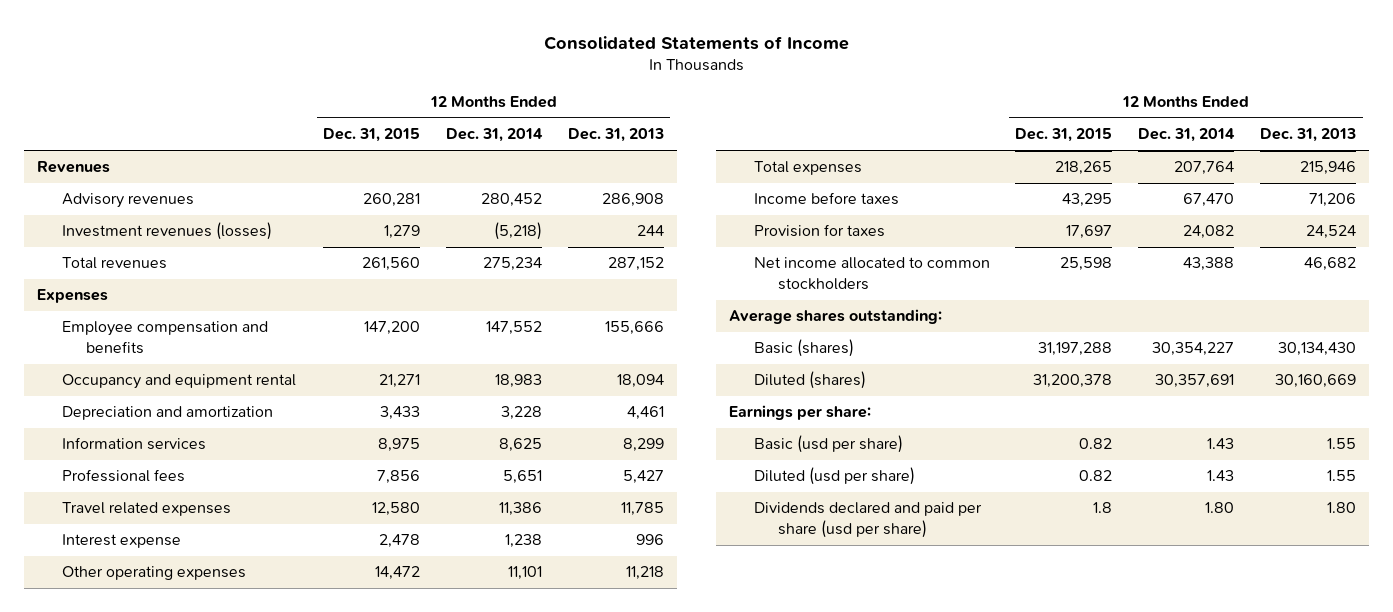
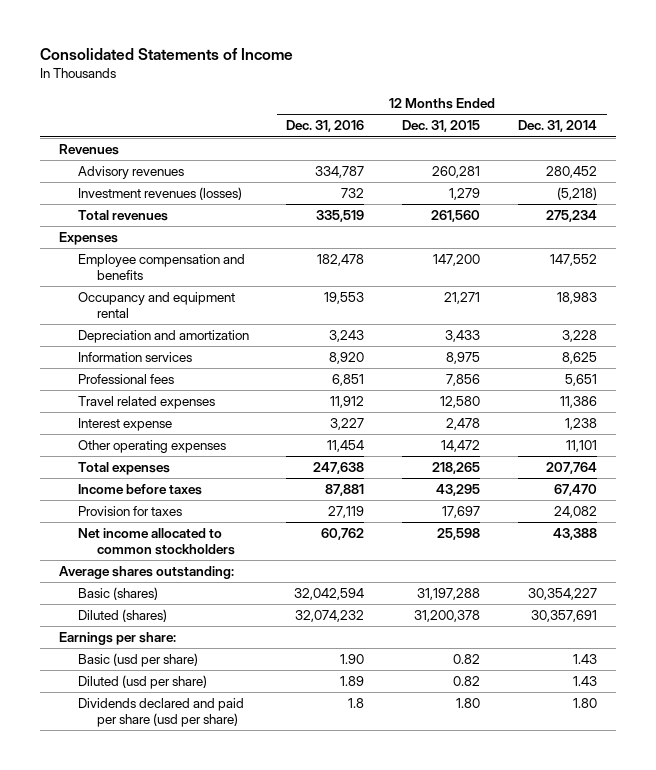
- | 12 Months Ended Dec. 31, 2015 | 12 Months Ended Dec. 31, 2014 | 12 Months Ended Dec. 31, 2013
+ | 12 Months Ended Dec. 31, 2016 | 12 Months Ended Dec. 31, 2015 | 12 Months Ended Dec. 31, 2014
- Dividends declared and paid per share (usd per share) | 1.8 | 1.80 | 1.80
+ Dividends declared and paid per share (usd per share) | 1.8 | 1.80 | 1.80

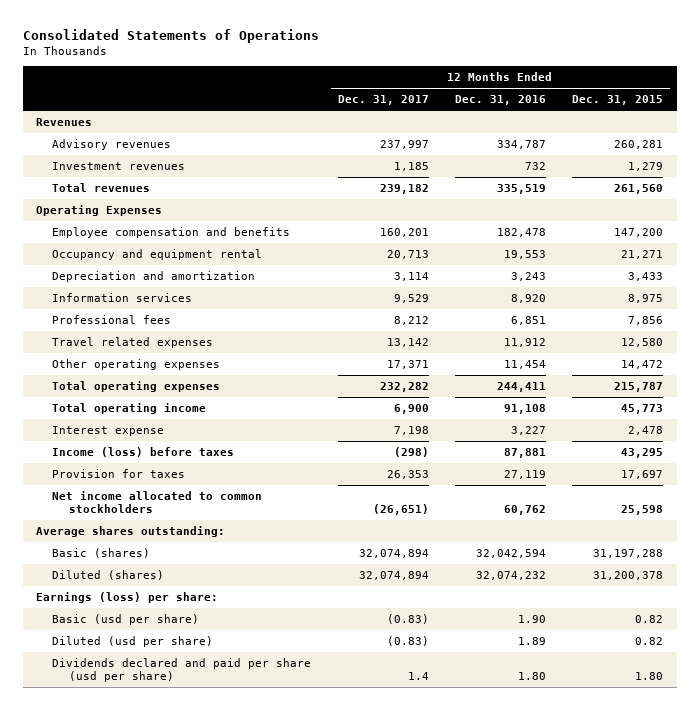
- Consolidated Statements of Income
+ Consolidated Statements of Operations
- | 12 Months Ended Dec. 31, 2016 | 12 Months Ended Dec. 31, 2015 | 12 Months Ended Dec. 31, 2014
+ | 12 Months Ended Dec. 31, 2017 | 12 Months Ended Dec. 31, 2016 | 12 Months Ended Dec. 31, 2015
- Investment revenues (losses) | 732 | 1,279 | (5,218)
+ Investment revenues | 1,185 | 732 | 1,279
- Expenses
+ Operating Expenses
- Total expenses | 247,638 | 218,265 | 207,764
- Income before taxes | 87,881 | 43,295 | 67,470
+ Total operating expenses | 232,282 | 244,411 | 215,787
+ Total operating income | 6,900 | 91,108 | 45,773
moved down: Interest expense | 7,198 | 3,227 | 2,478
+ Income (loss) before taxes | (298) | 87,881 | 43,295
- Earnings per share:
+ Earnings (loss) per share:
- Dividends declared and paid per share (usd per share) | 1.8 | 1.80 | 1.80
+ Dividends declared and paid per share (usd per share) | 1.4 | 1.80 | 1.80

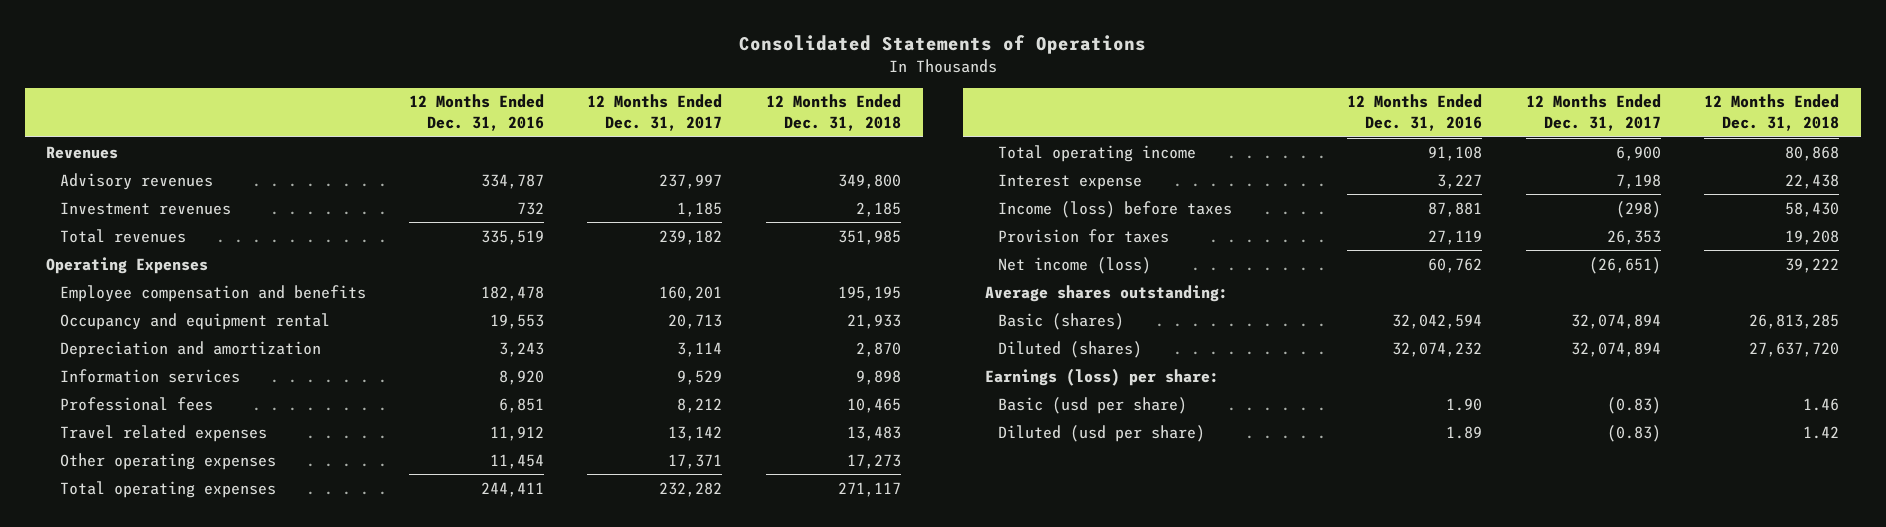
- | 12 Months Ended Dec. 31, 2017 | 12 Months Ended Dec. 31, 2016 | 12 Months Ended Dec. 31, 2015
+ | 12 Months Ended Dec. 31, 2016 | 12 Months Ended Dec. 31, 2017 | 12 Months Ended Dec. 31, 2018
- Net income allocated to common stockholders | (26,651) | 60,762 | 25,598
+ Net income (loss) | 60,762 | (26,651) | 39,222
- Dividends declared and paid per share (usd per share) | 1.4 | 1.80 | 1.80

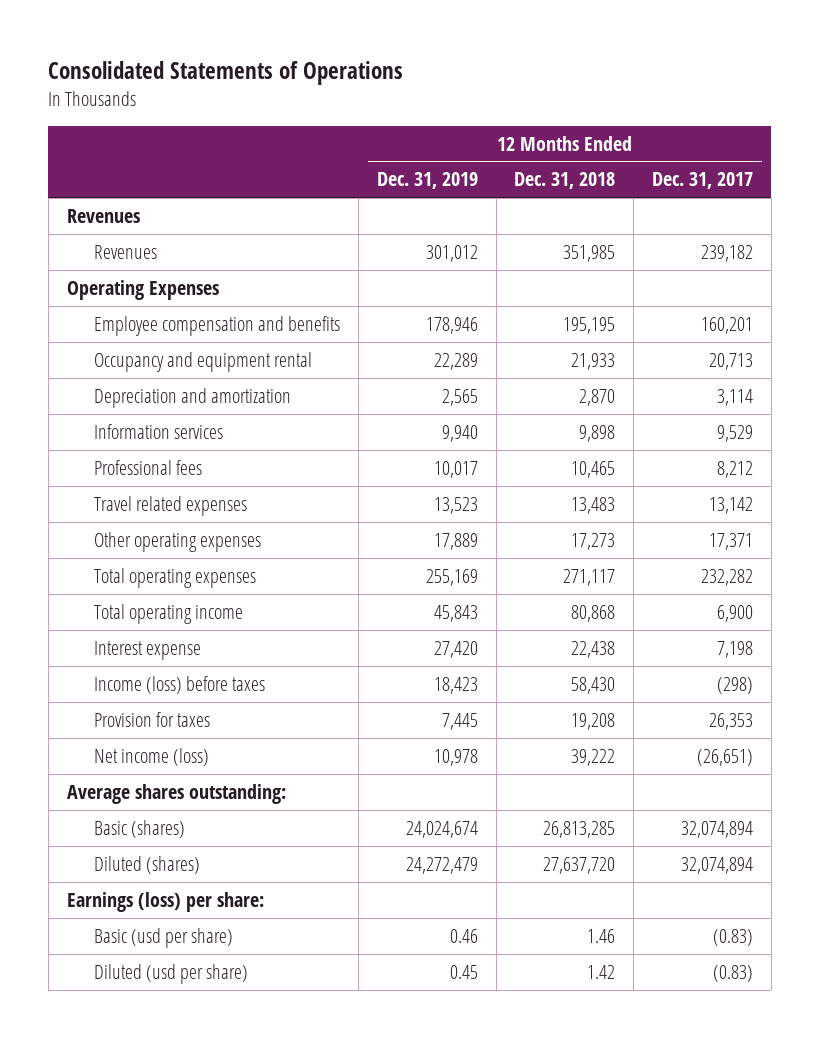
- | 12 Months Ended Dec. 31, 2016 | 12 Months Ended Dec. 31, 2017 | 12 Months Ended Dec. 31, 2018
+ | 12 Months Ended Dec. 31, 2019 | 12 Months Ended Dec. 31, 2018 | 12 Months Ended Dec. 31, 2017
- Advisory revenues | 334,787 | 237,997 | 349,800
- Investment revenues | 732 | 1,185 | 2,185
- Total revenues | 335,519 | 239,182 | 351,985
+ Revenues | 301,012 | 351,985 | 239,182

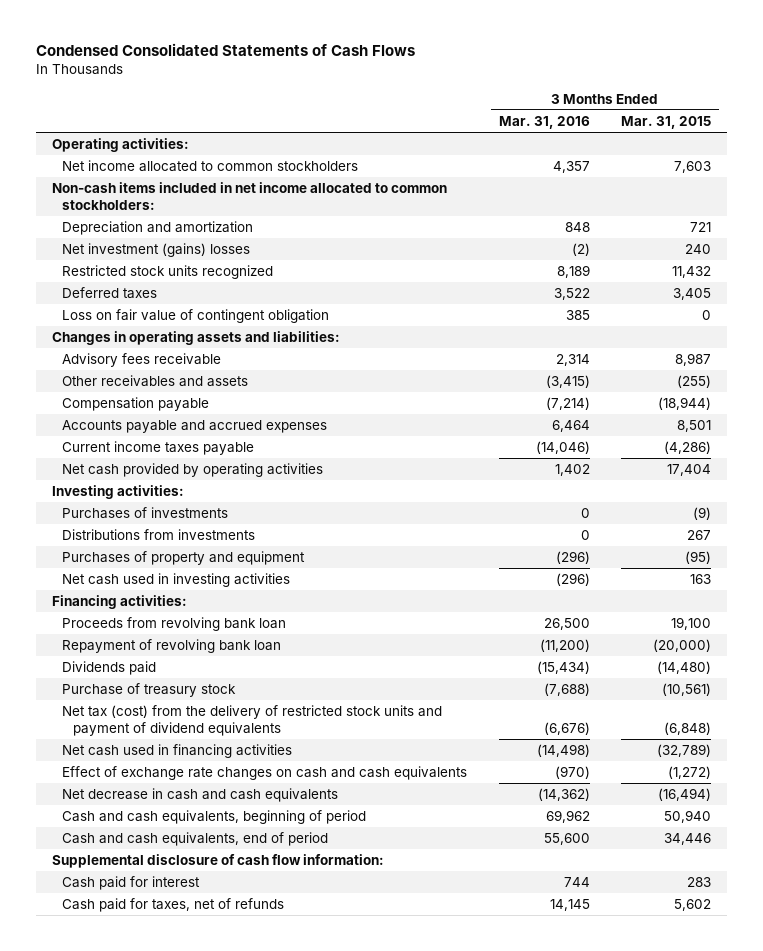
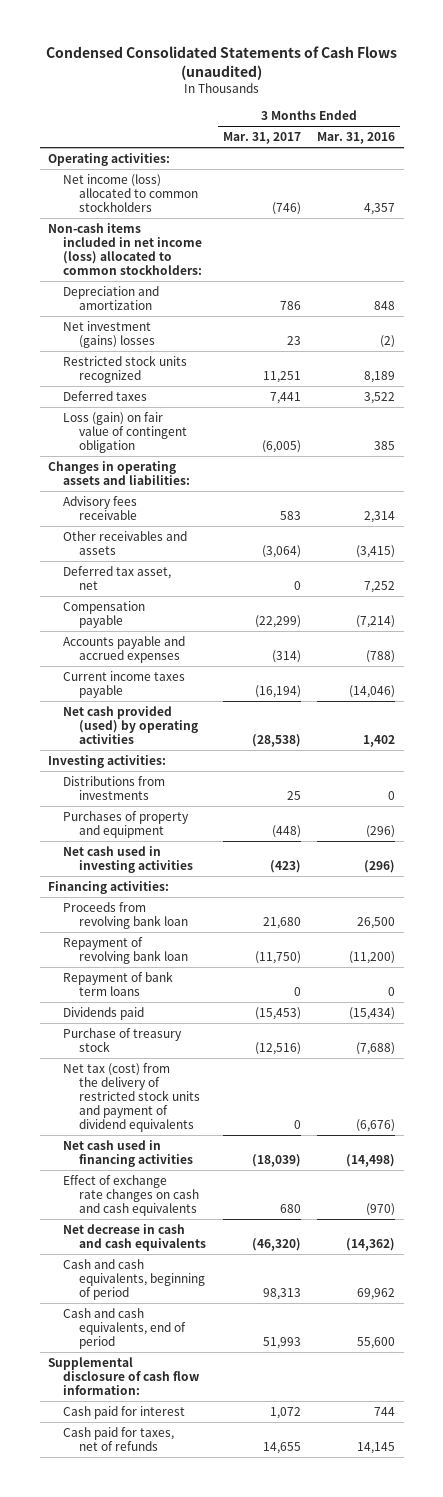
- Condensed Consolidated Statements of Cash Flows
+ Condensed Consolidated Statements of Cash Flows (unaudited)
- | 3 Months Ended Mar. 31, 2016 | 3 Months Ended Mar. 31, 2015
+ | 3 Months Ended Mar. 31, 2017 | 3 Months Ended Mar. 31, 2016
- Net income allocated to common stockholders | 4,357 | 7,603
- Non-cash items included in net income allocated to common stockholders:
+ Net income (loss) allocated to common stockholders | (746) | 4,357
+ Non-cash items included in net income (loss) allocated to common stockholders:
- Loss on fair value of contingent obligation | 385 | 0
+ Loss (gain) on fair value of contingent obligation | (6,005) | 385
+ Deferred tax asset, net | 0 | 7,252
- Accounts payable and accrued expenses | 6,464 | 8,501
+ Accounts payable and accrued expenses | (314) | (788)
- Net cash provided by operating activities | 1,402 | 17,404
+ Net cash provided (used) by operating activities | (28,538) | 1,402
- Purchases of investments | 0 | (9)
+ Repayment of bank term loans | 0 | 0

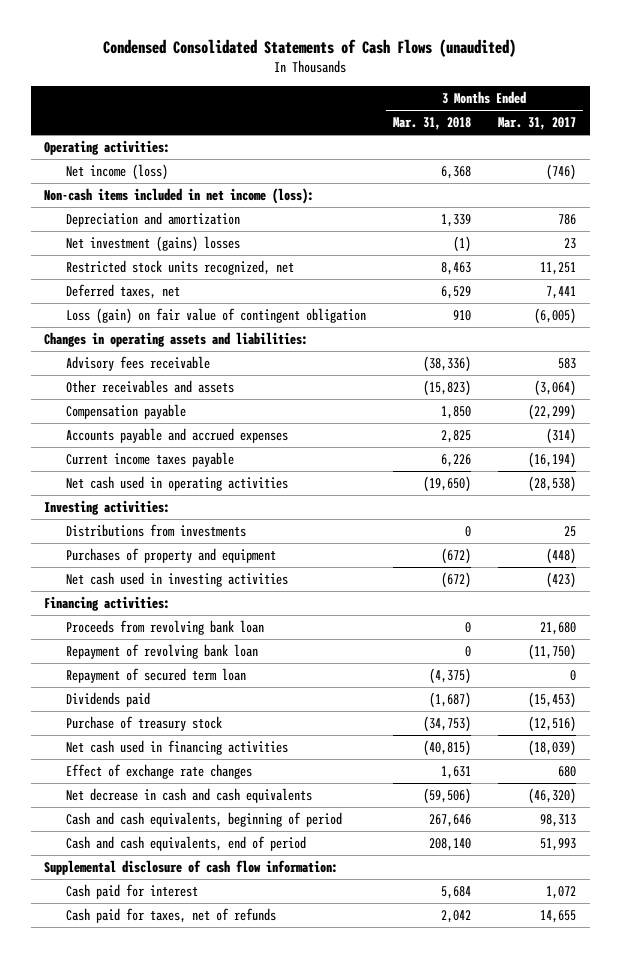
- | 3 Months Ended Mar. 31, 2017 | 3 Months Ended Mar. 31, 2016
+ | 3 Months Ended Mar. 31, 2018 | 3 Months Ended Mar. 31, 2017
- Net income (loss) allocated to common stockholders | (746) | 4,357
- Non-cash items included in net income (loss) allocated to common stockholders:
+ Net income (loss) | 6,368 | (746)
+ Non-cash items included in net income (loss):
- Restricted stock units recognized | 11,251 | 8,189
- Deferred taxes | 7,441 | 3,522
+ Restricted stock units recognized, net | 8,463 | 11,251
+ Deferred taxes, net | 6,529 | 7,441
- Deferred tax asset, net | 0 | 7,252
- Net cash provided (used) by operating activities | (28,538) | 1,402
+ Net cash used in operating activities | (19,650) | (28,538)
- Repayment of bank term loans | 0 | 0
+ Repayment of secured term loan | (4,375) | 0
- Net tax (cost) from the delivery of restricted stock units and payment of dividend equivalents | 0 | (6,676)
- Effect of exchange rate changes on cash and cash equivalents | 680 | (970)
+ Effect of exchange rate changes | 1,631 | 680

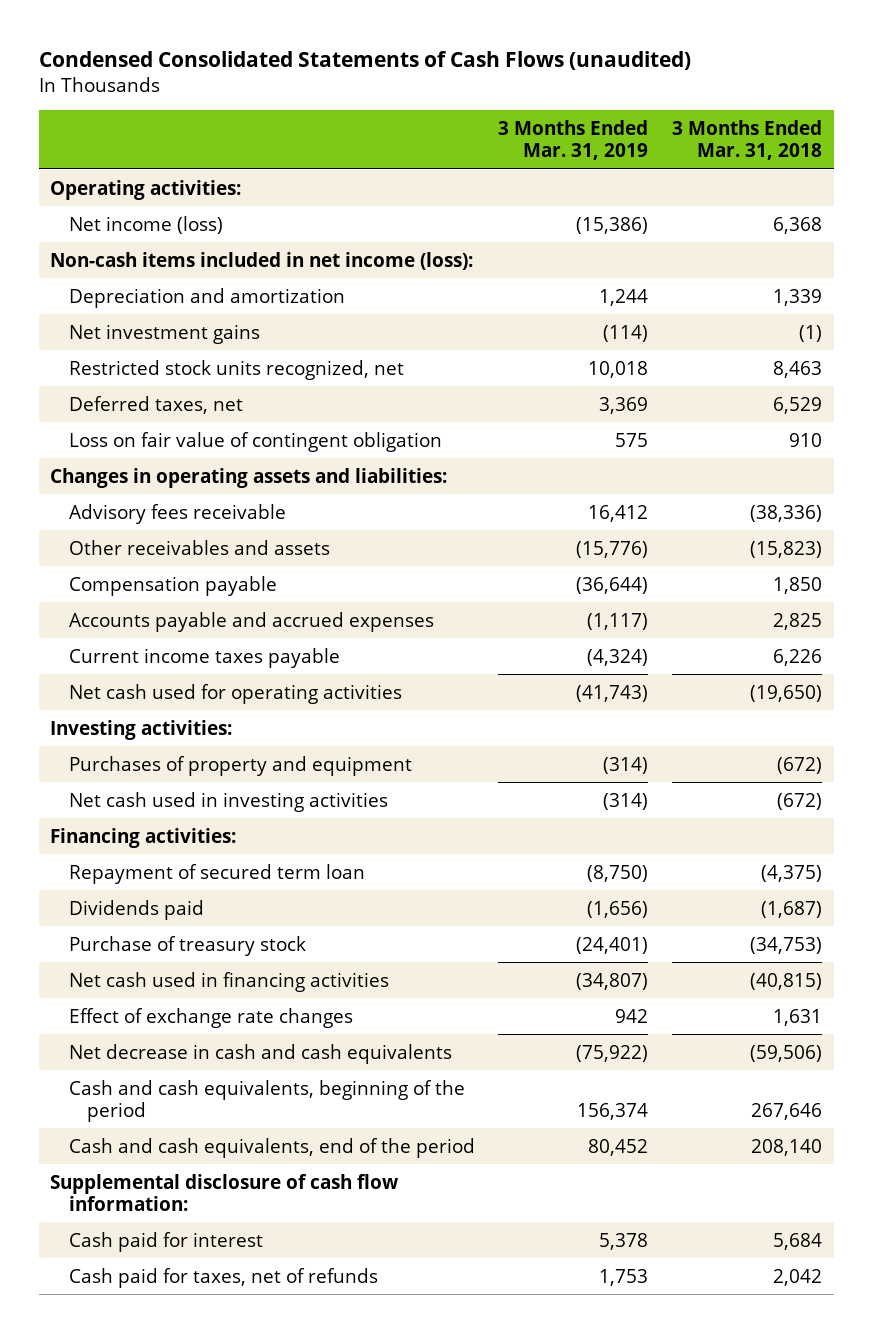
- | 3 Months Ended Mar. 31, 2018 | 3 Months Ended Mar. 31, 2017
+ | 3 Months Ended Mar. 31, 2019 | 3 Months Ended Mar. 31, 2018
- Net investment (gains) losses | (1) | 23
+ Net investment gains | (114) | (1)
- Loss (gain) on fair value of contingent obligation | 910 | (6,005)
+ Loss on fair value of contingent obligation | 575 | 910
- Net cash used in operating activities | (19,650) | (28,538)
+ Net cash used for operating activities | (41,743) | (19,650)
- Distributions from investments | 0 | 25
- Proceeds from revolving bank loan | 0 | 21,680
- Repayment of revolving bank loan | 0 | (11,750)
- Cash and cash equivalents, beginning of period | 267,646 | 98,313
- Cash and cash equivalents, end of period | 208,140 | 51,993
+ Cash and cash equivalents, beginning of the period | 156,374 | 267,646
+ Cash and cash equivalents, end of the period | 80,452 | 208,140

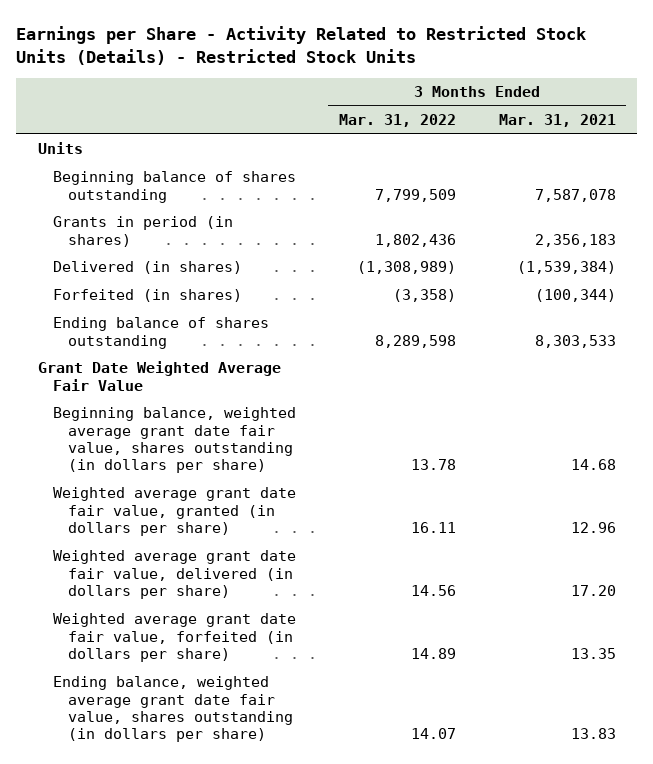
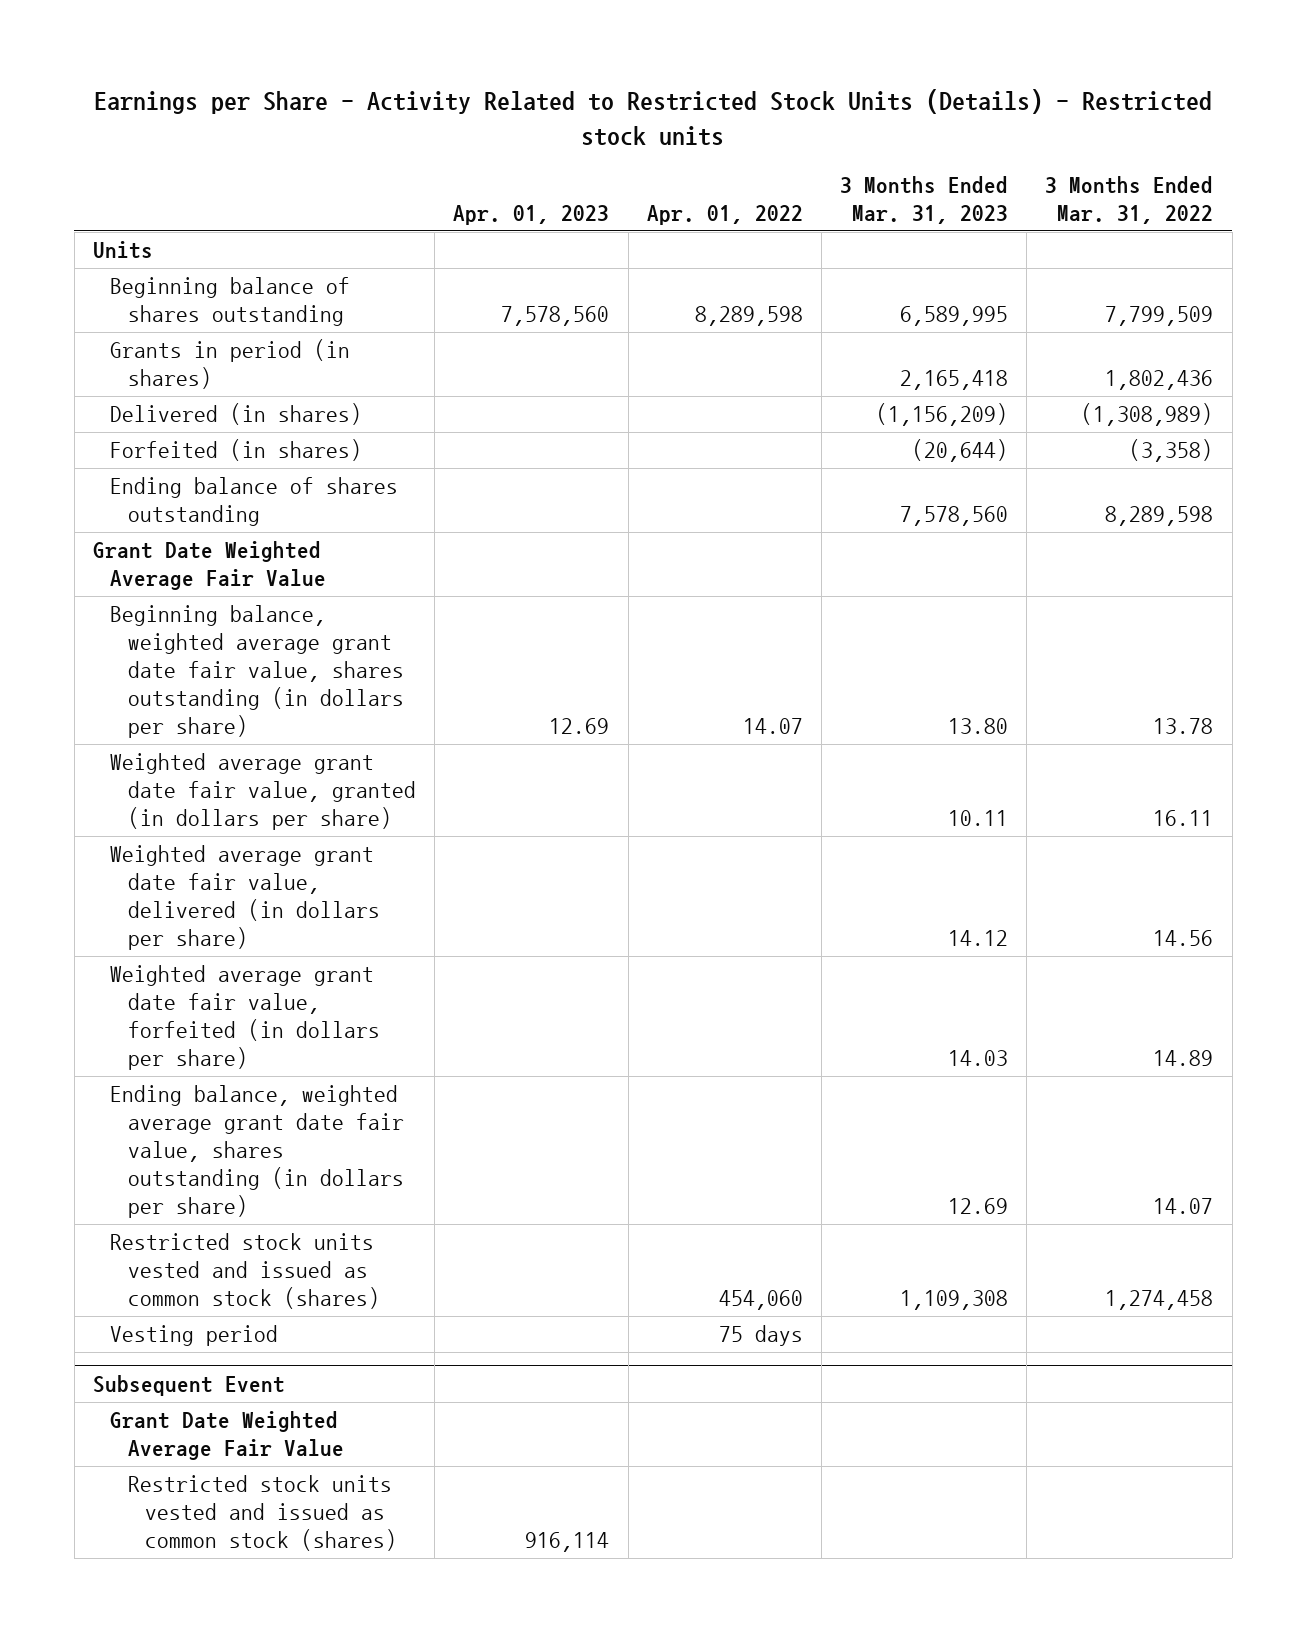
- Earnings per Share - Activity Related to Restricted Stock Units (Details) - Restricted Stock Units
+ Earnings per Share - Activity Related to Restricted Stock Units (Details) - Restricted stock units
- | 3 Months Ended Mar. 31, 2022 | 3 Months Ended Mar. 31, 2021
+ | Apr. 01, 2023 | Apr. 01, 2022 | 3 Months Ended Mar. 31, 2023 | 3 Months Ended Mar. 31, 2022
+ Restricted stock units vested and issued as common stock (shares) | | 454,060 | 1,109,308 | 1,274,458
+ Vesting period | | 75 days | |
+ Subsequent Event
+ Grant Date Weighted Average Fair Value
+ Restricted stock units vested and issued as common stock (shares) | 916,114 | | |

